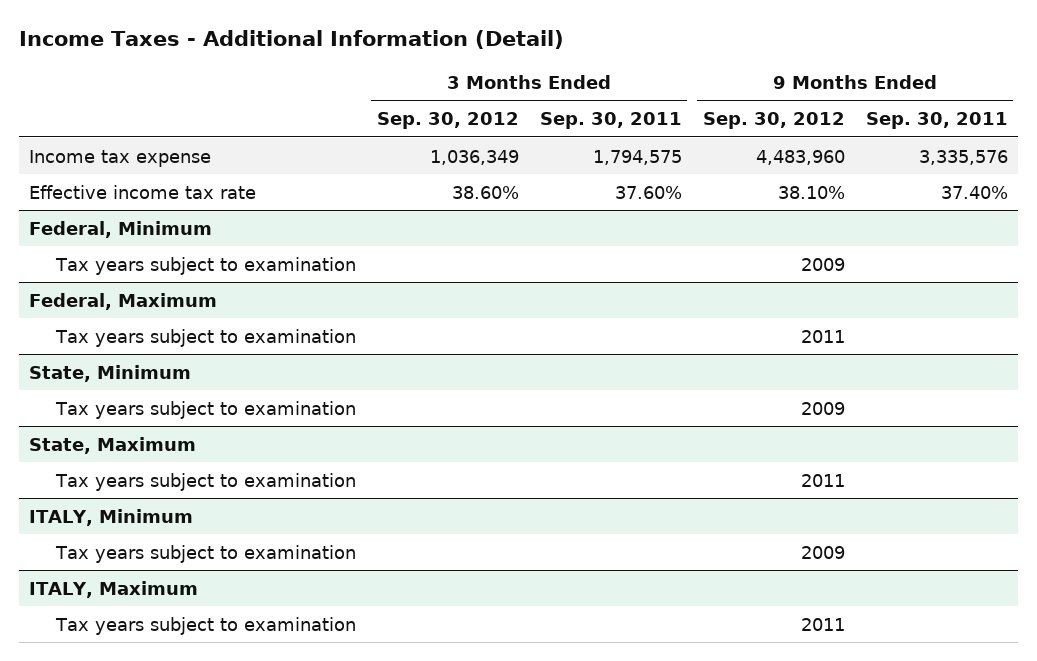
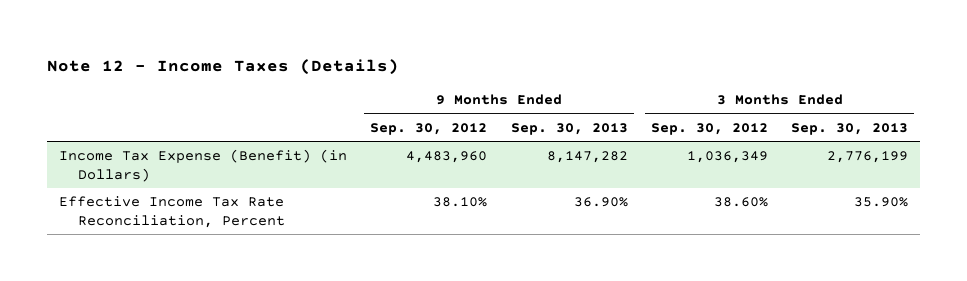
- Income Taxes - Additional Information (Detail)
+ Note 12 - Income Taxes (Details)
- | 3 Months Ended Sep. 30, 2012 | 3 Months Ended Sep. 30, 2011 | 9 Months Ended Sep. 30, 2012 | 9 Months Ended Sep. 30, 2011
+ | 9 Months Ended Sep. 30, 2012 | 9 Months Ended Sep. 30, 2013 | 3 Months Ended Sep. 30, 2012 | 3 Months Ended Sep. 30, 2013
- Income tax expense | 1,036,349 | 1,794,575 | 4,483,960 | 3,335,576
- Effective income tax rate | 38.60% | 37.60% | 38.10% | 37.40%
- Federal, Minimum
- Tax years subject to examination | | | 2009 |
- Federal, Maximum
- Tax years subject to examination | | | 2011 |
- State, Minimum
- Tax years subject to examination | | | 2009 |
- State, Maximum
- Tax years subject to examination | | | 2011 |
- ITALY, Minimum
- Tax years subject to examination | | | 2009 |
- ITALY, Maximum
- Tax years subject to examination | | | 2011 |
+ Income Tax Expense (Benefit) (in Dollars) | 4,483,960 | 8,147,282 | 1,036,349 | 2,776,199
+ Effective Income Tax Rate Reconciliation, Percent | 38.10% | 36.90% | 38.60% | 35.90%

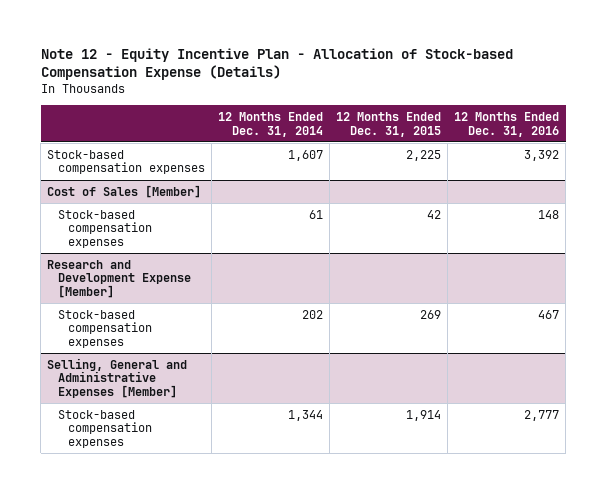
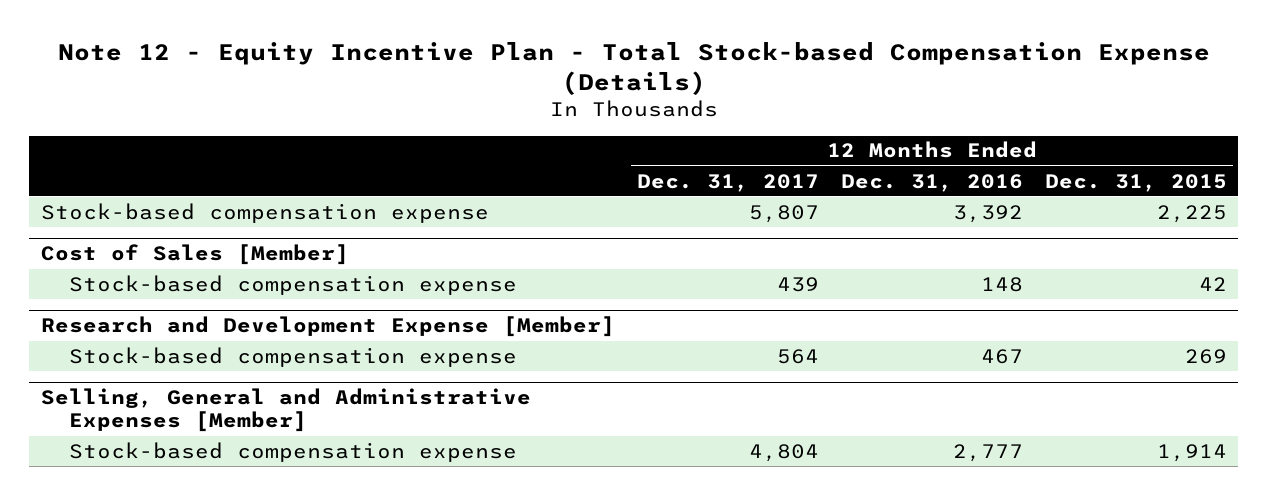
- Note 12 - Equity Incentive Plan - Allocation of Stock-based Compensation Expense (Details)
+ Note 12 - Equity Incentive Plan - Total Stock-based Compensation Expense (Details)
- | 12 Months Ended Dec. 31, 2014 | 12 Months Ended Dec. 31, 2015 | 12 Months Ended Dec. 31, 2016
+ | 12 Months Ended Dec. 31, 2017 | 12 Months Ended Dec. 31, 2016 | 12 Months Ended Dec. 31, 2015
- Stock-based compensation expenses | 1,607 | 2,225 | 3,392
+ Stock-based compensation expense | 5,807 | 3,392 | 2,225
@ Cost of Sales [Member]
- Stock-based compensation expenses | 61 | 42 | 148
+ Stock-based compensation expense | 439 | 148 | 42
@ Research and Development Expense [Member]
- Stock-based compensation expenses | 202 | 269 | 467
+ Stock-based compensation expense | 564 | 467 | 269
@ Selling, General and Administrative Expenses [Member]
- Stock-based compensation expenses | 1,344 | 1,914 | 2,777
+ Stock-based compensation expense | 4,804 | 2,777 | 1,914

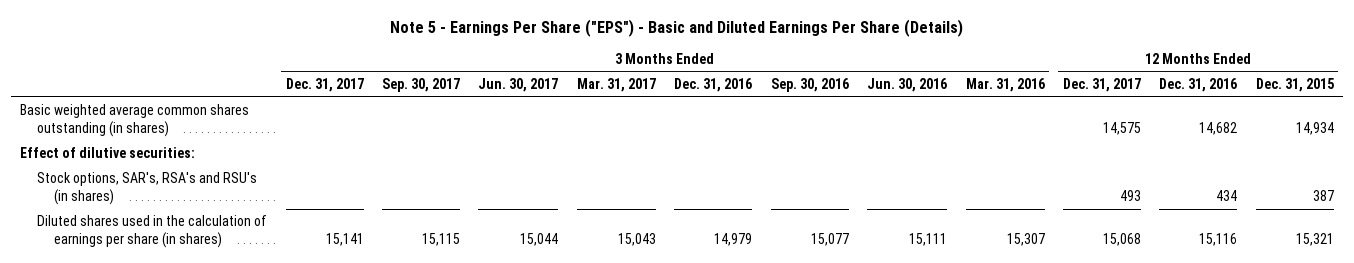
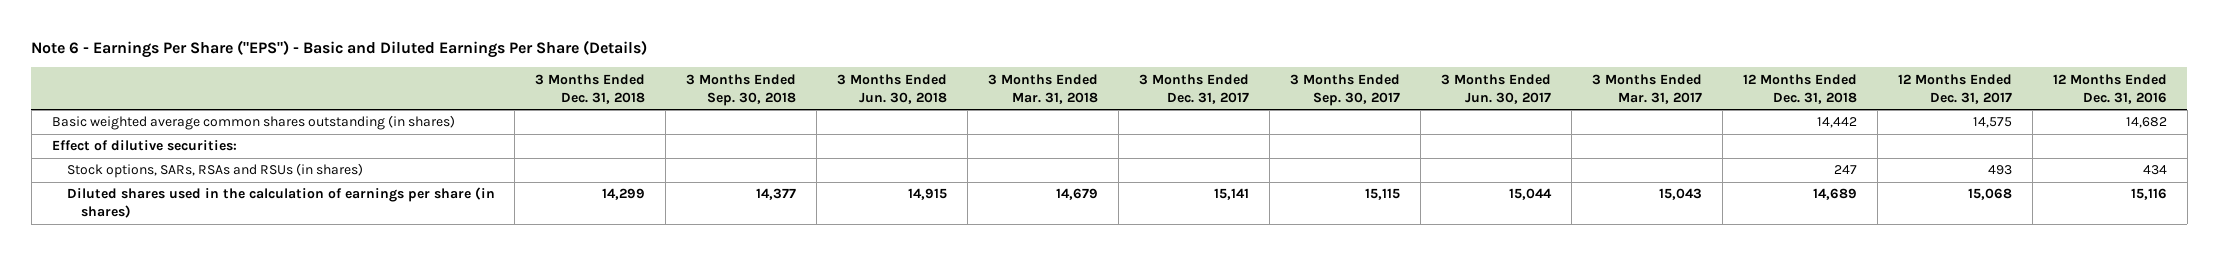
- Note 5 - Earnings Per Share ("EPS") - Basic and Diluted Earnings Per Share (Details)
+ Note 6 - Earnings Per Share ("EPS") - Basic and Diluted Earnings Per Share (Details)
- | 3 Months Ended Dec. 31, 2017 | 3 Months Ended Sep. 30, 2017 | 3 Months Ended Jun. 30, 2017 | 3 Months Ended Mar. 31, 2017 | 3 Months Ended Dec. 31, 2016 | 3 Months Ended Sep. 30, 2016 | 3 Months Ended Jun. 30, 2016 | 3 Months Ended Mar. 31, 2016 | 12 Months Ended Dec. 31, 2017 | 12 Months Ended Dec. 31, 2016 | 12 Months Ended Dec. 31, 2015
+ | 3 Months Ended Dec. 31, 2018 | 3 Months Ended Sep. 30, 2018 | 3 Months Ended Jun. 30, 2018 | 3 Months Ended Mar. 31, 2018 | 3 Months Ended Dec. 31, 2017 | 3 Months Ended Sep. 30, 2017 | 3 Months Ended Jun. 30, 2017 | 3 Months Ended Mar. 31, 2017 | 12 Months Ended Dec. 31, 2018 | 12 Months Ended Dec. 31, 2017 | 12 Months Ended Dec. 31, 2016
- Stock options, SAR's, RSA's and RSU's (in shares) | | | | | | | | | 493 | 434 | 387
+ Stock options, SARs, RSAs and RSUs (in shares) | | | | | | | | | 247 | 493 | 434

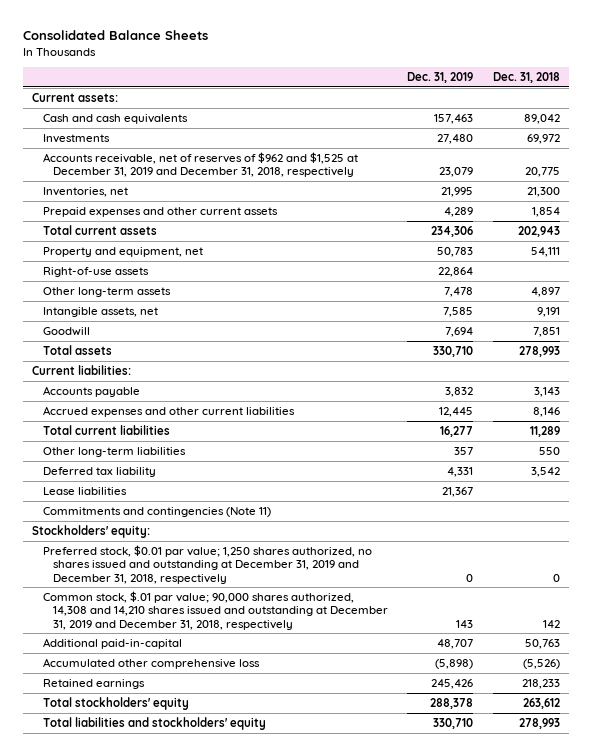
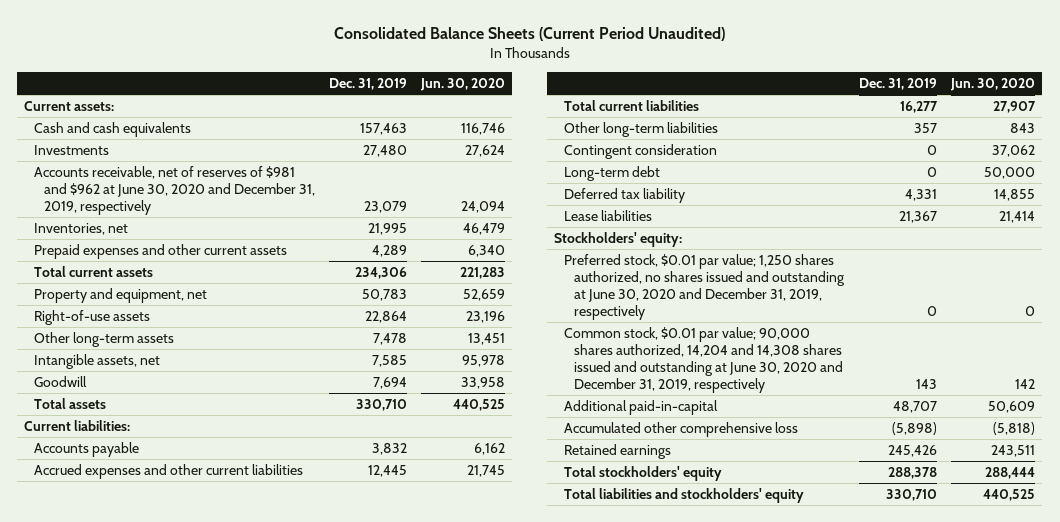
- Consolidated Balance Sheets
+ Consolidated Balance Sheets (Current Period Unaudited)
- | Dec. 31, 2019 | Dec. 31, 2018
+ | Dec. 31, 2019 | Jun. 30, 2020
- Accounts receivable, net of reserves of $962 and $1,525 at December 31, 2019 and December 31, 2018, respectively | 23,079 | 20,775
+ Accounts receivable, net of reserves of $981 and $962 at June 30, 2020 and December 31, 2019, respectively | 23,079 | 24,094
+ Contingent consideration | 0 | 37,062
+ Long-term debt | 0 | 50,000
- Commitments and contingencies (Note 11)
- Preferred stock, $0.01 par value; 1,250 shares authorized, no shares issued and outstanding at December 31, 2019 and December 31, 2018, respectively | 0 | 0
- Common stock, $.01 par value; 90,000 shares authorized, 14,308 and 14,210 shares issued and outstanding at December 31, 2019 and December 31, 2018, respectively | 143 | 142
+ Preferred stock, $0.01 par value; 1,250 shares authorized, no shares issued and outstanding at June 30, 2020 and December 31, 2019, respectively | 0 | 0
+ Common stock, $0.01 par value; 90,000 shares authorized, 14,204 and 14,308 shares issued and outstanding at June 30, 2020 and December 31, 2019, respectively | 143 | 142

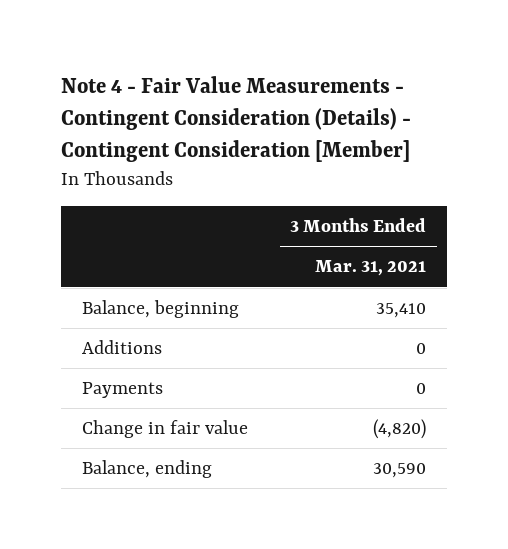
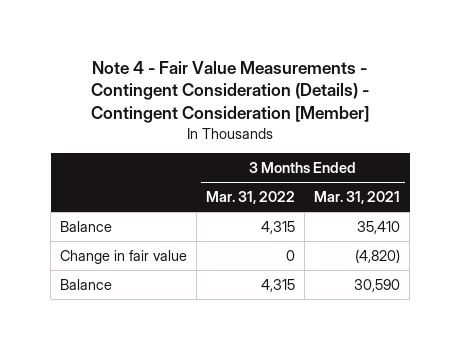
- | 3 Months Ended Mar. 31, 2021
+ | 3 Months Ended Mar. 31, 2022 | 3 Months Ended Mar. 31, 2021
- Balance, beginning | 35,410
- Additions | 0
- Payments | 0
+ Balance | 4,315 | 35,410
- Balance, ending | 30,590
+ Balance | 4,315 | 30,590

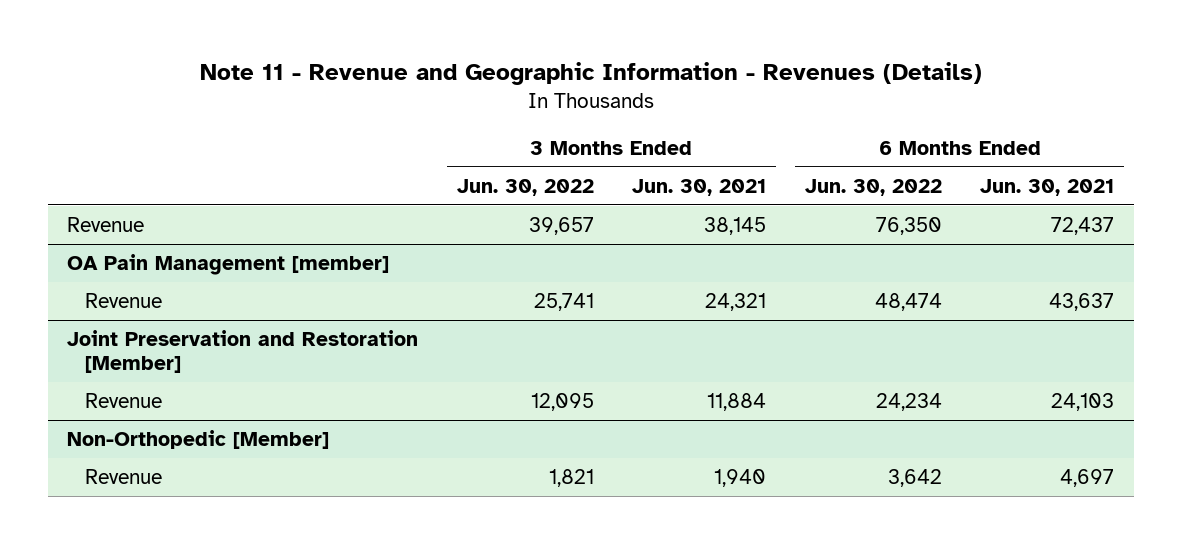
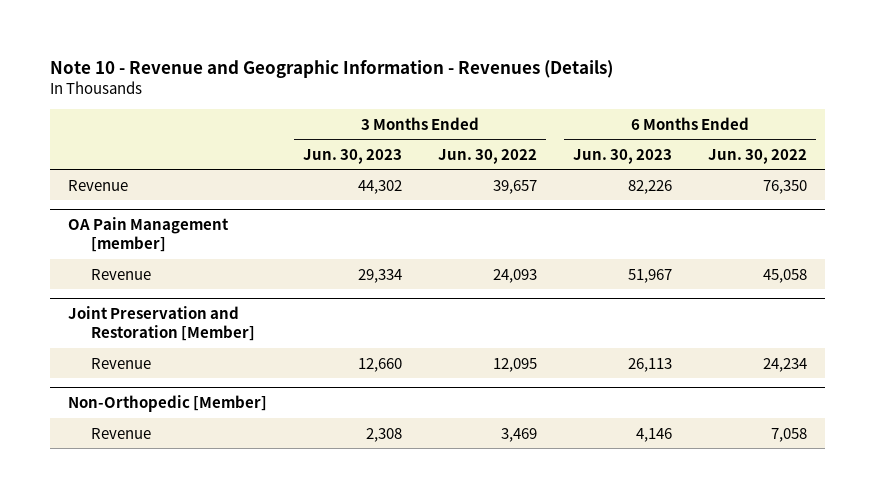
- Note 11 - Revenue and Geographic Information - Revenues (Details)
+ Note 10 - Revenue and Geographic Information - Revenues (Details)
- | 3 Months Ended Jun. 30, 2022 | 3 Months Ended Jun. 30, 2021 | 6 Months Ended Jun. 30, 2022 | 6 Months Ended Jun. 30, 2021
+ | 3 Months Ended Jun. 30, 2023 | 3 Months Ended Jun. 30, 2022 | 6 Months Ended Jun. 30, 2023 | 6 Months Ended Jun. 30, 2022
@ OA Pain Management [member]
- Revenue | 25,741 | 24,321 | 48,474 | 43,637
+ Revenue | 29,334 | 24,093 | 51,967 | 45,058
@ Non-Orthopedic [Member]
- Revenue | 1,821 | 1,940 | 3,642 | 4,697
+ Revenue | 2,308 | 3,469 | 4,146 | 7,058

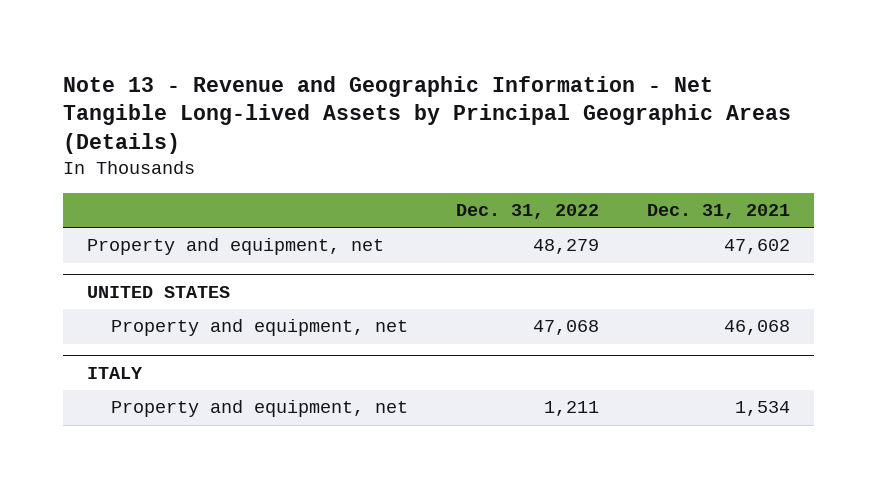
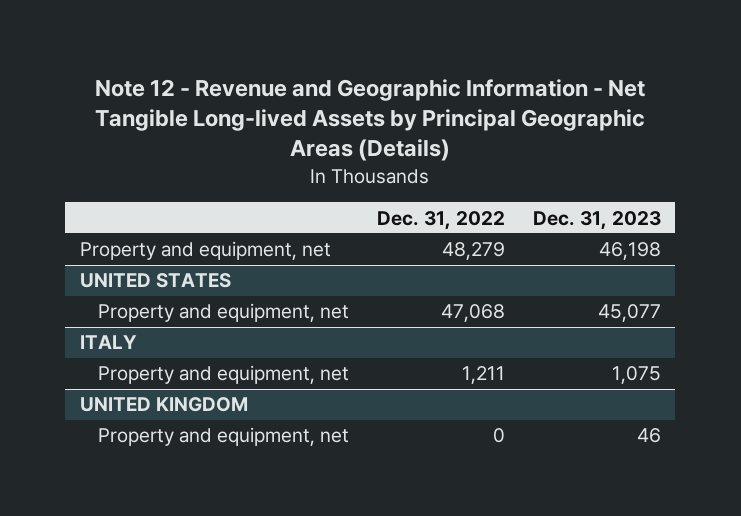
- Note 13 - Revenue and Geographic Information - Net Tangible Long-lived Assets by Principal Geographic Areas (Details)
+ Note 12 - Revenue and Geographic Information - Net Tangible Long-lived Assets by Principal Geographic Areas (Details)
- | Dec. 31, 2022 | Dec. 31, 2021
+ | Dec. 31, 2022 | Dec. 31, 2023
+ UNITED KINGDOM
+ Property and equipment, net | 0 | 46

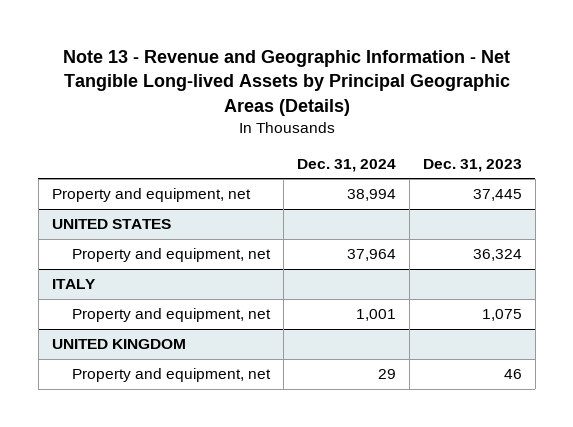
- Note 12 - Revenue and Geographic Information - Net Tangible Long-lived Assets by Principal Geographic Areas (Details)
+ Note 13 - Revenue and Geographic Information - Net Tangible Long-lived Assets by Principal Geographic Areas (Details)
- | Dec. 31, 2022 | Dec. 31, 2023
+ | Dec. 31, 2024 | Dec. 31, 2023
- Property and equipment, net | 48,279 | 46,198
+ Property and equipment, net | 38,994 | 37,445
@ UNITED STATES
- Property and equipment, net | 47,068 | 45,077
+ Property and equipment, net | 37,964 | 36,324

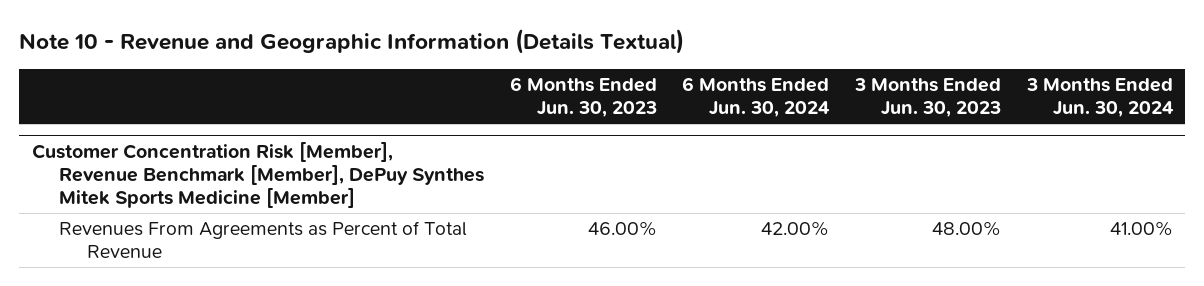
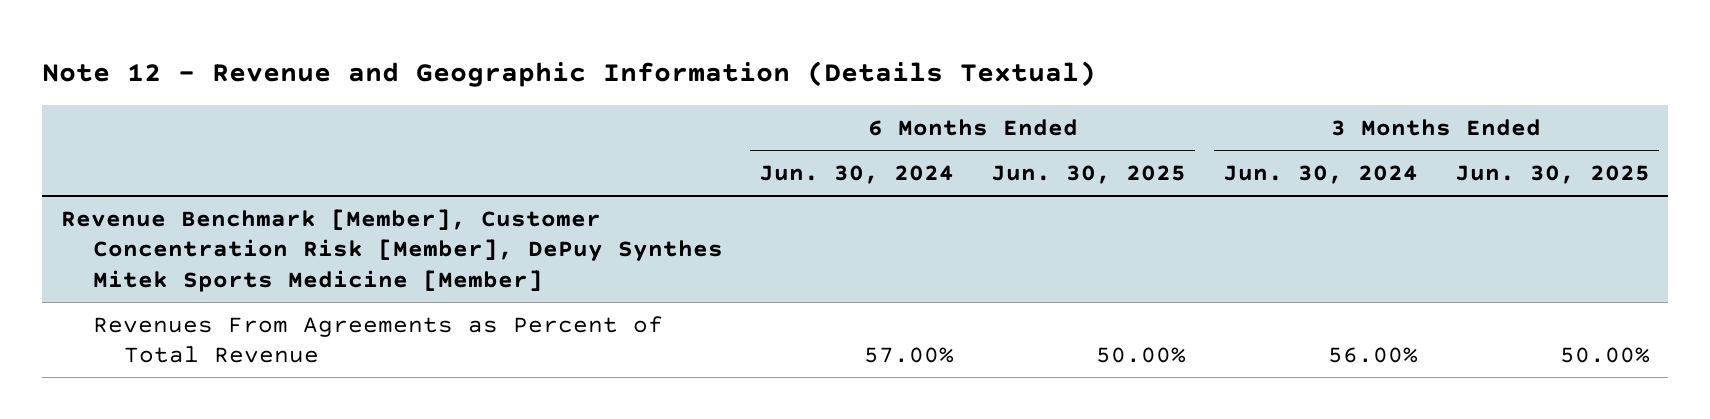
- Note 10 - Revenue and Geographic Information (Details Textual)
+ Note 12 - Revenue and Geographic Information (Details Textual)
- | 6 Months Ended Jun. 30, 2023 | 6 Months Ended Jun. 30, 2024 | 3 Months Ended Jun. 30, 2023 | 3 Months Ended Jun. 30, 2024
+ | 6 Months Ended Jun. 30, 2024 | 6 Months Ended Jun. 30, 2025 | 3 Months Ended Jun. 30, 2024 | 3 Months Ended Jun. 30, 2025
- Customer Concentration Risk [Member], Revenue Benchmark [Member], DePuy Synthes Mitek Sports Medicine [Member]
- Revenues From Agreements as Percent of Total Revenue | 46.00% | 42.00% | 48.00% | 41.00%
+ Revenue Benchmark [Member], Customer Concentration Risk [Member], DePuy Synthes Mitek Sports Medicine [Member]
+ Revenues From Agreements as Percent of Total Revenue | 57.00% | 50.00% | 56.00% | 50.00%

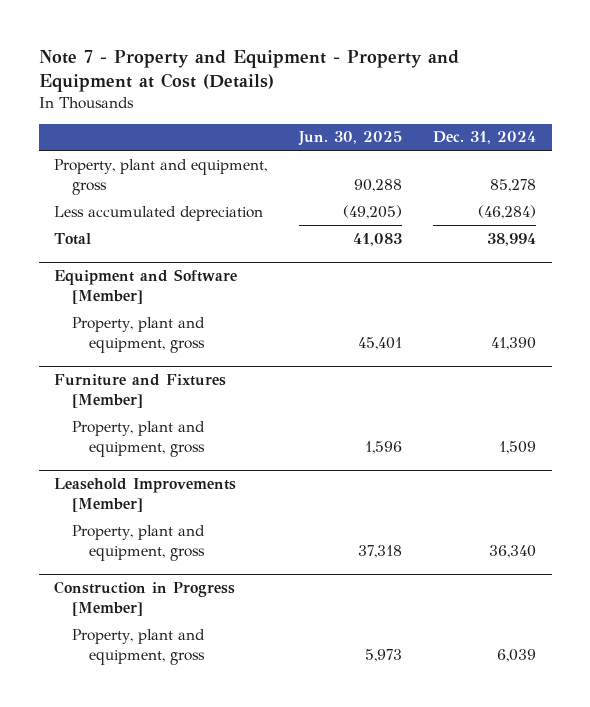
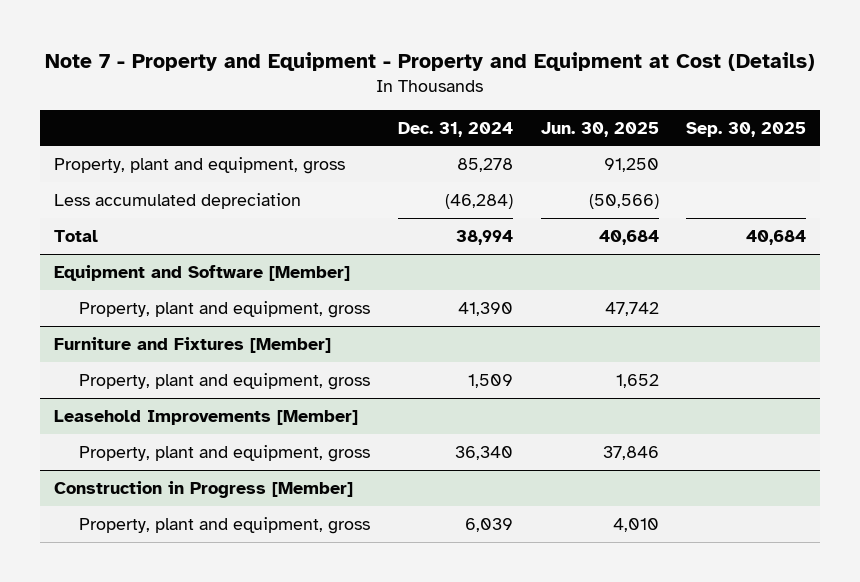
- | Jun. 30, 2025 | Dec. 31, 2024
+ | Dec. 31, 2024 | Jun. 30, 2025 | Sep. 30, 2025
- Property, plant and equipment, gross | 90,288 | 85,278
- Less accumulated depreciation | (49,205) | (46,284)
- Total | 41,083 | 38,994
+ Property, plant and equipment, gross | 85,278 | 91,250 |
+ Less accumulated depreciation | (46,284) | (50,566) |
+ Total | 38,994 | 40,684 | 40,684
@ Equipment and Software [Member]
- Property, plant and equipment, gross | 45,401 | 41,390
+ Property, plant and equipment, gross | 41,390 | 47,742 |
@ Furniture and Fixtures [Member]
- Property, plant and equipment, gross | 1,596 | 1,509
+ Property, plant and equipment, gross | 1,509 | 1,652 |
@ Leasehold Improvements [Member]
- Property, plant and equipment, gross | 37,318 | 36,340
+ Property, plant and equipment, gross | 36,340 | 37,846 |
@ Construction in Progress [Member]
- Property, plant and equipment, gross | 5,973 | 6,039
+ Property, plant and equipment, gross | 6,039 | 4,010 |

